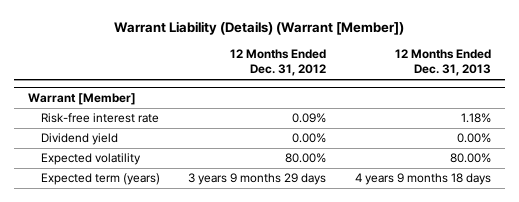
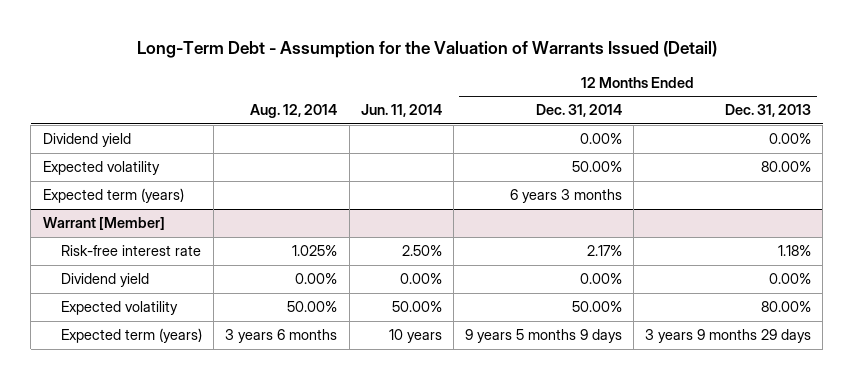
- Warrant Liability (Details) (Warrant [Member])
+ Long-Term Debt - Assumption for the Valuation of Warrants Issued (Detail)
- | 12 Months Ended Dec. 31, 2012 | 12 Months Ended Dec. 31, 2013
+ | Aug. 12, 2014 | Jun. 11, 2014 | 12 Months Ended Dec. 31, 2014 | 12 Months Ended Dec. 31, 2013
+ Dividend yield | | | 0.00% | 0.00%
+ Expected volatility | | | 50.00% | 80.00%
+ Expected term (years) | | | 6 years 3 months |
@ Warrant [Member]
- Expected term (years) | 3 years 9 months 29 days | 4 years 9 months 18 days
+ Expected term (years) | 3 years 6 months | 10 years | 9 years 5 months 9 days | 3 years 9 months 29 days

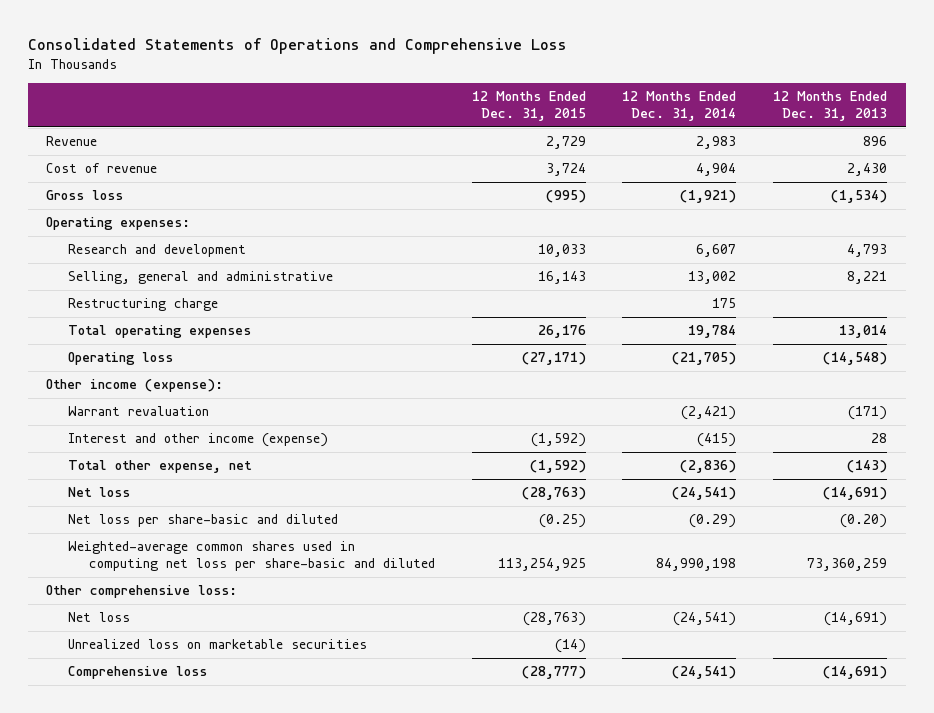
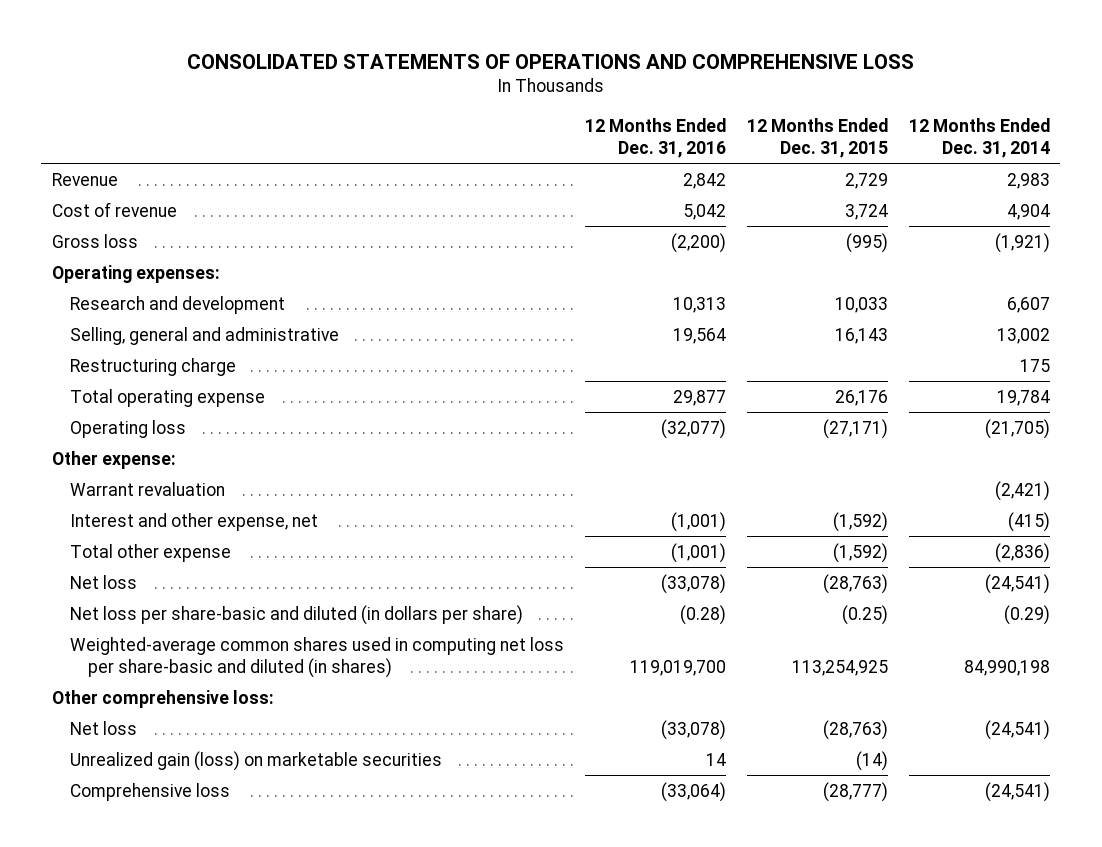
- Consolidated Statements of Operations and Comprehensive Loss
+ CONSOLIDATED STATEMENTS OF OPERATIONS AND COMPREHENSIVE LOSS
- | 12 Months Ended Dec. 31, 2015 | 12 Months Ended Dec. 31, 2014 | 12 Months Ended Dec. 31, 2013
+ | 12 Months Ended Dec. 31, 2016 | 12 Months Ended Dec. 31, 2015 | 12 Months Ended Dec. 31, 2014
- Total operating expenses | 26,176 | 19,784 | 13,014
+ Total operating expense | 29,877 | 26,176 | 19,784
- Other income (expense):
+ Other expense:
- Interest and other income (expense) | (1,592) | (415) | 28
- Total other expense, net | (1,592) | (2,836) | (143)
+ Interest and other expense, net | (1,001) | (1,592) | (415)
+ Total other expense | (1,001) | (1,592) | (2,836)
- Net loss per share-basic and diluted | (0.25) | (0.29) | (0.20)
- Weighted-average common shares used in computing net loss per share-basic and diluted | 113,254,925 | 84,990,198 | 73,360,259
+ Net loss per share-basic and diluted (in dollars per share) | (0.28) | (0.25) | (0.29)
+ Weighted-average common shares used in computing net loss per share-basic and diluted (in shares) | 119,019,700 | 113,254,925 | 84,990,198
- Unrealized loss on marketable securities | (14) | |
+ Unrealized gain (loss) on marketable securities | 14 | (14) |

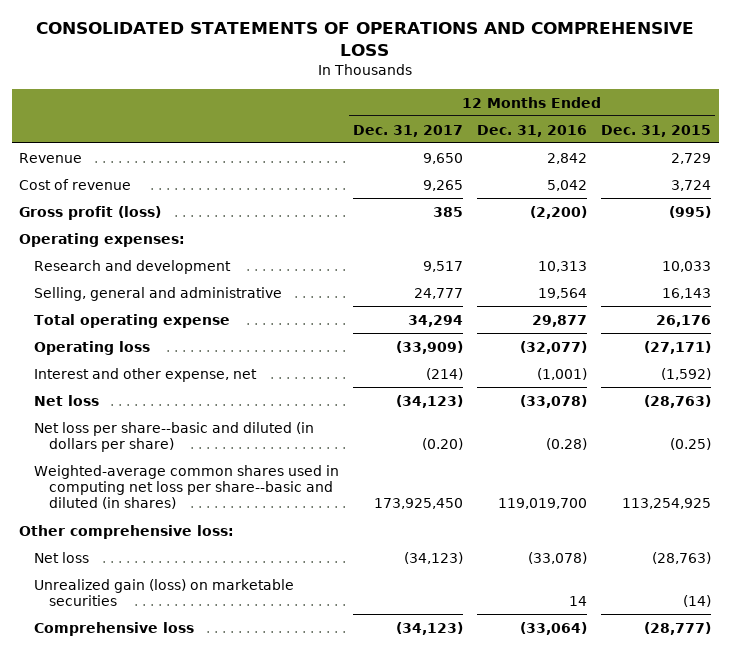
- | 12 Months Ended Dec. 31, 2016 | 12 Months Ended Dec. 31, 2015 | 12 Months Ended Dec. 31, 2014
+ | 12 Months Ended Dec. 31, 2017 | 12 Months Ended Dec. 31, 2016 | 12 Months Ended Dec. 31, 2015
- Gross loss | (2,200) | (995) | (1,921)
+ Gross profit (loss) | 385 | (2,200) | (995)
- Restructuring charge | | | 175
- Other expense:
- Warrant revaluation | | | (2,421)
- Total other expense | (1,001) | (1,592) | (2,836)
- Net loss per share-basic and diluted (in dollars per share) | (0.28) | (0.25) | (0.29)
- Weighted-average common shares used in computing net loss per share-basic and diluted (in shares) | 119,019,700 | 113,254,925 | 84,990,198
+ Net loss per share--basic and diluted (in dollars per share) | (0.20) | (0.28) | (0.25)
+ Weighted-average common shares used in computing net loss per share--basic and diluted (in shares) | 173,925,450 | 119,019,700 | 113,254,925

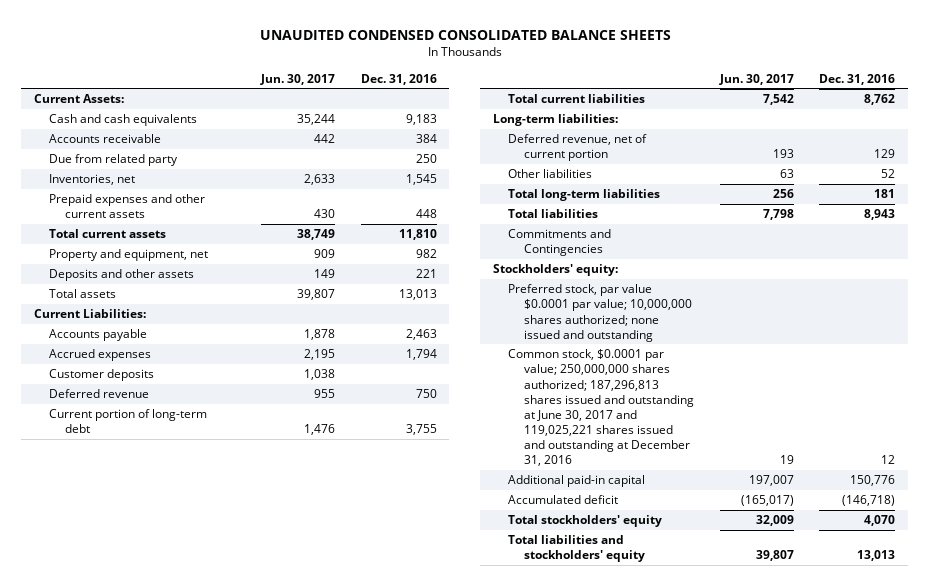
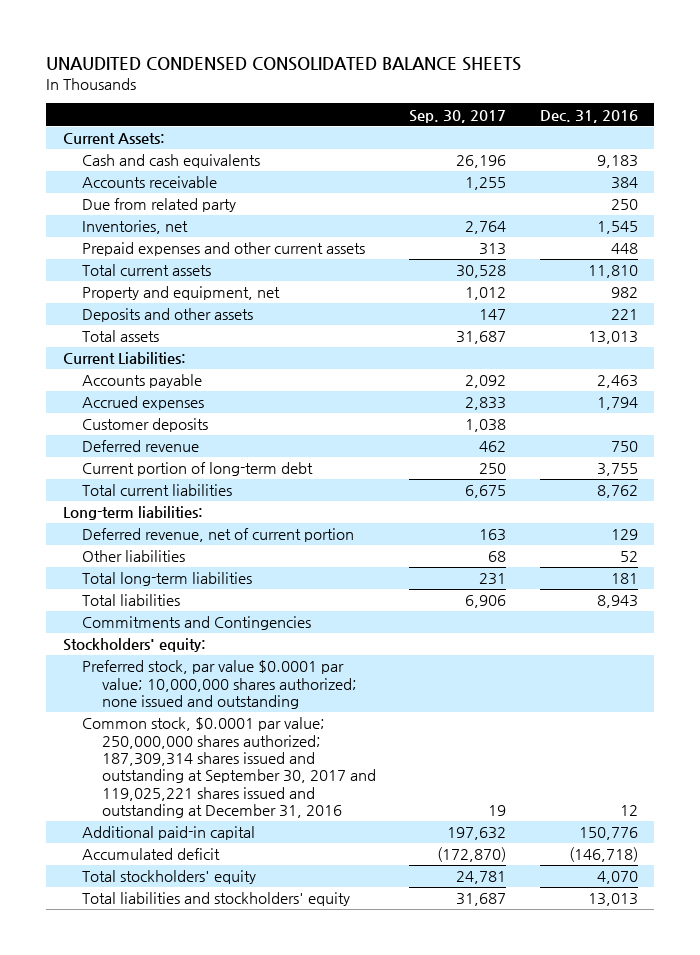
- | Jun. 30, 2017 | Dec. 31, 2016
+ | Sep. 30, 2017 | Dec. 31, 2016
- Common stock, $0.0001 par value; 250,000,000 shares authorized; 187,296,813 shares issued and outstanding at June 30, 2017 and 119,025,221 shares issued and outstanding at December 31, 2016 | 19 | 12
+ Common stock, $0.0001 par value; 250,000,000 shares authorized; 187,309,314 shares issued and outstanding at September 30, 2017 and 119,025,221 shares issued and outstanding at December 31, 2016 | 19 | 12

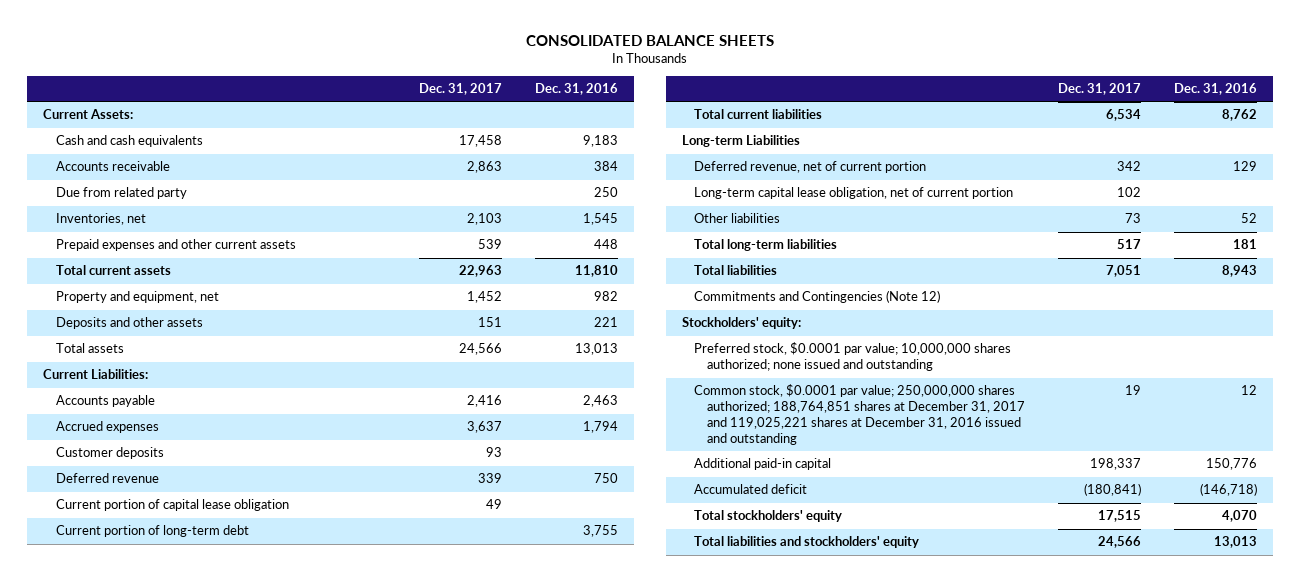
- UNAUDITED CONDENSED CONSOLIDATED BALANCE SHEETS
+ CONSOLIDATED BALANCE SHEETS
- | Sep. 30, 2017 | Dec. 31, 2016
+ | Dec. 31, 2017 | Dec. 31, 2016
+ Current portion of capital lease obligation | 49 |
- Long-term liabilities:
+ Long-term Liabilities
+ Long-term capital lease obligation, net of current portion | 102 |
- Commitments and Contingencies
+ Commitments and Contingencies (Note 12)
- Preferred stock, par value $0.0001 par value; 10,000,000 shares authorized; none issued and outstanding
- Common stock, $0.0001 par value; 250,000,000 shares authorized; 187,309,314 shares issued and outstanding at September 30, 2017 and 119,025,221 shares issued and outstanding at December 31, 2016 | 19 | 12
+ Preferred stock, $0.0001 par value; 10,000,000 shares authorized; none issued and outstanding
+ Common stock, $0.0001 par value; 250,000,000 shares authorized; 188,764,851 shares at December 31, 2017 and 119,025,221 shares at December 31, 2016 issued and outstanding | 19 | 12

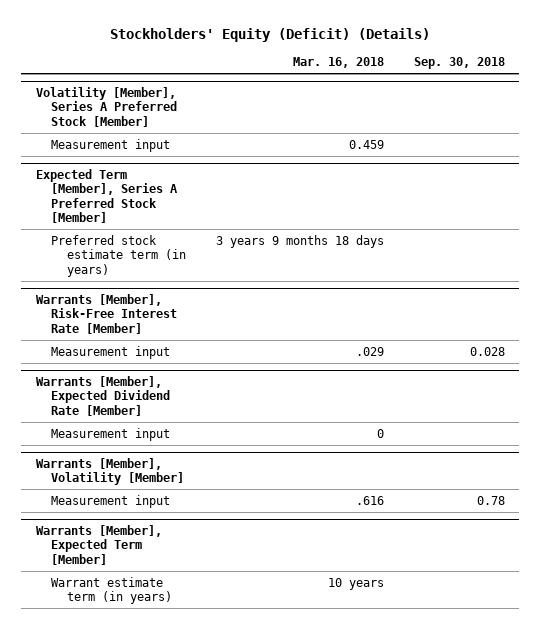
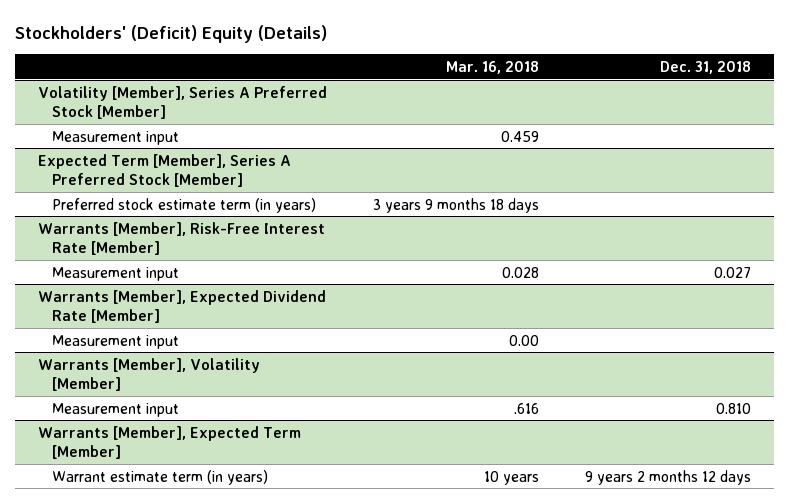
- Stockholders' Equity (Deficit) (Details)
+ Stockholders' (Deficit) Equity (Details)
- | Mar. 16, 2018 | Sep. 30, 2018
+ | Mar. 16, 2018 | Dec. 31, 2018
@ Warrants [Member], Risk-Free Interest Rate [Member]
- Measurement input | .029 | 0.028
+ Measurement input | 0.028 | 0.027
@ Warrants [Member], Expected Dividend Rate [Member]
- Measurement input | 0 |
+ Measurement input | 0.00 |

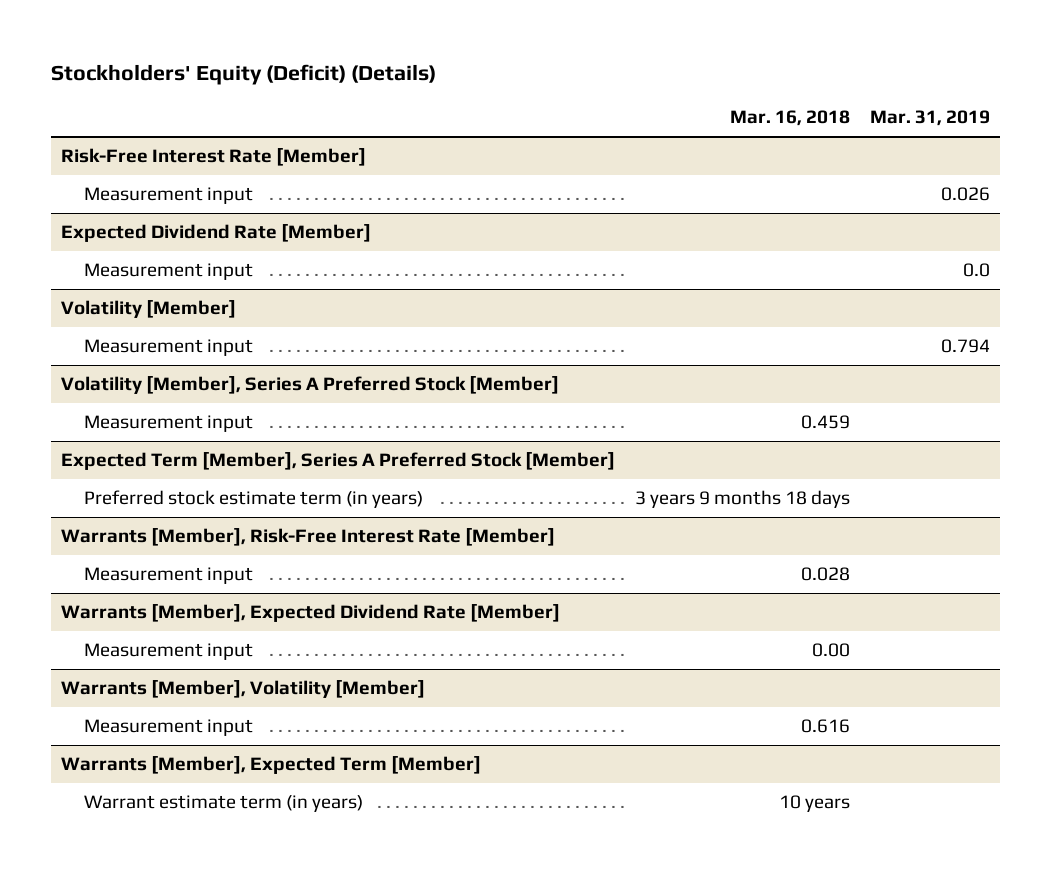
- Stockholders' (Deficit) Equity (Details)
+ Stockholders' Equity (Deficit) (Details)
- | Mar. 16, 2018 | Dec. 31, 2018
+ | Mar. 16, 2018 | Mar. 31, 2019
+ Risk-Free Interest Rate [Member]
+ Measurement input | | 0.026
+ Expected Dividend Rate [Member]
+ Measurement input | | 0.0
+ Volatility [Member]
+ Measurement input | | 0.794
@ Warrants [Member], Volatility [Member]
- Measurement input | .616 | 0.810
+ Measurement input | 0.616 |

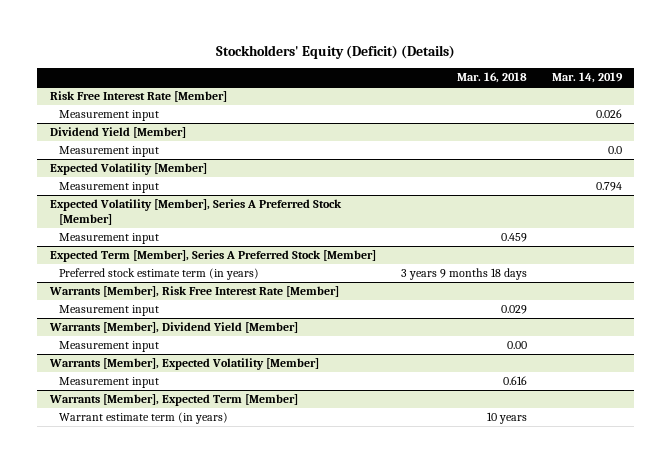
- | Mar. 16, 2018 | Mar. 31, 2019
+ | Mar. 16, 2018 | Mar. 14, 2019
- Risk-Free Interest Rate [Member]
+ Risk Free Interest Rate [Member]
- Expected Dividend Rate [Member]
+ Dividend Yield [Member]
- Volatility [Member]
+ Expected Volatility [Member]
- Volatility [Member], Series A Preferred Stock [Member]
+ Expected Volatility [Member], Series A Preferred Stock [Member]
- Warrants [Member], Risk-Free Interest Rate [Member]
- Measurement input | 0.028 |
- Warrants [Member], Expected Dividend Rate [Member]
+ Warrants [Member], Risk Free Interest Rate [Member]
+ Measurement input | 0.029 |
+ Warrants [Member], Dividend Yield [Member]
- Warrants [Member], Volatility [Member]
+ Warrants [Member], Expected Volatility [Member]

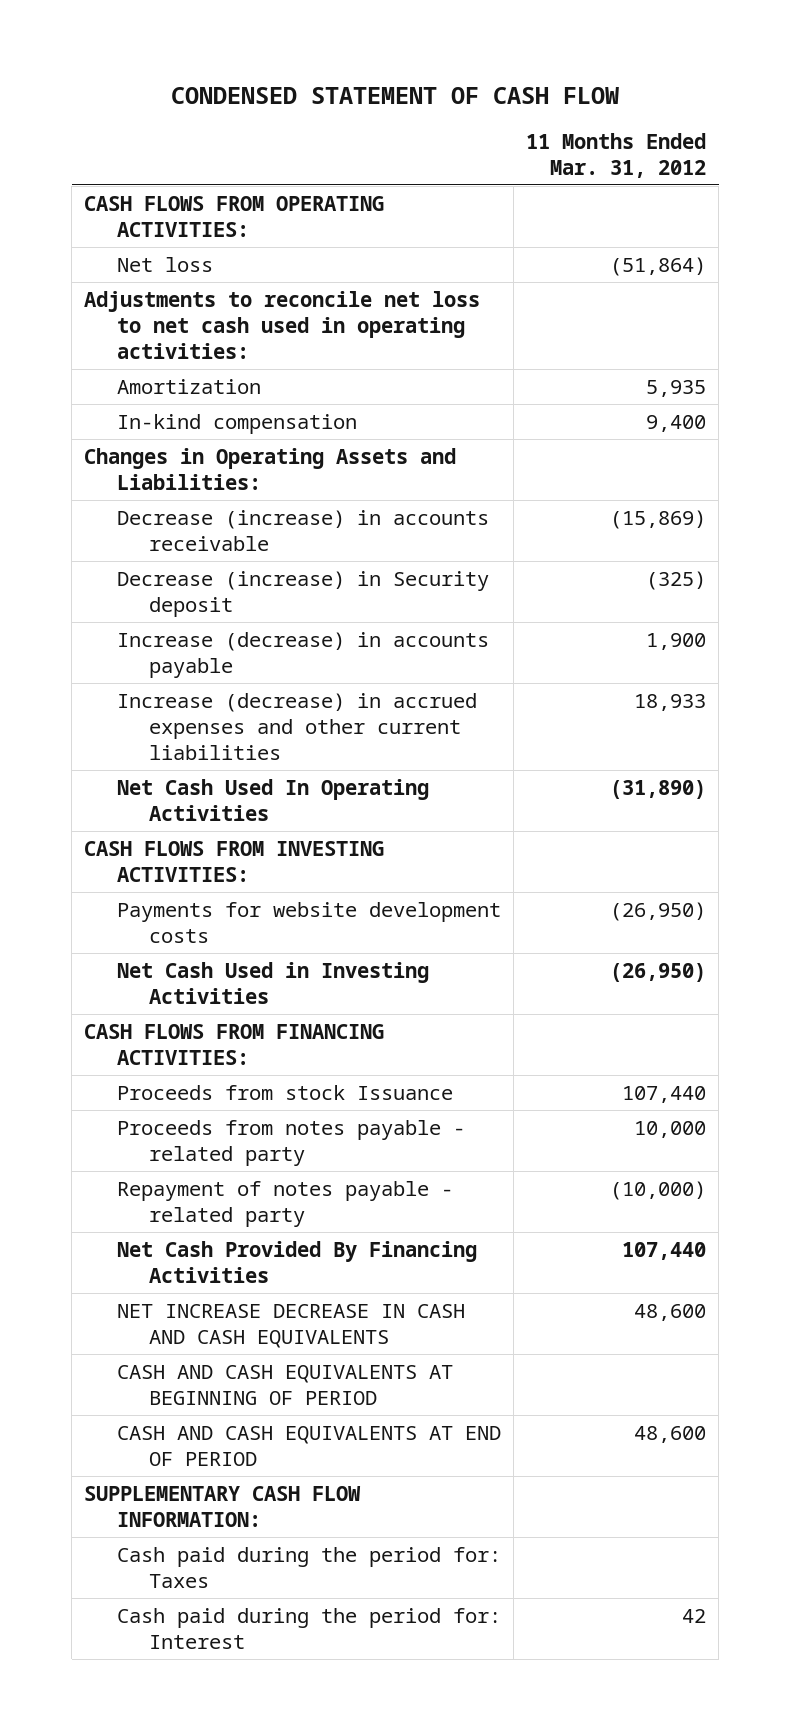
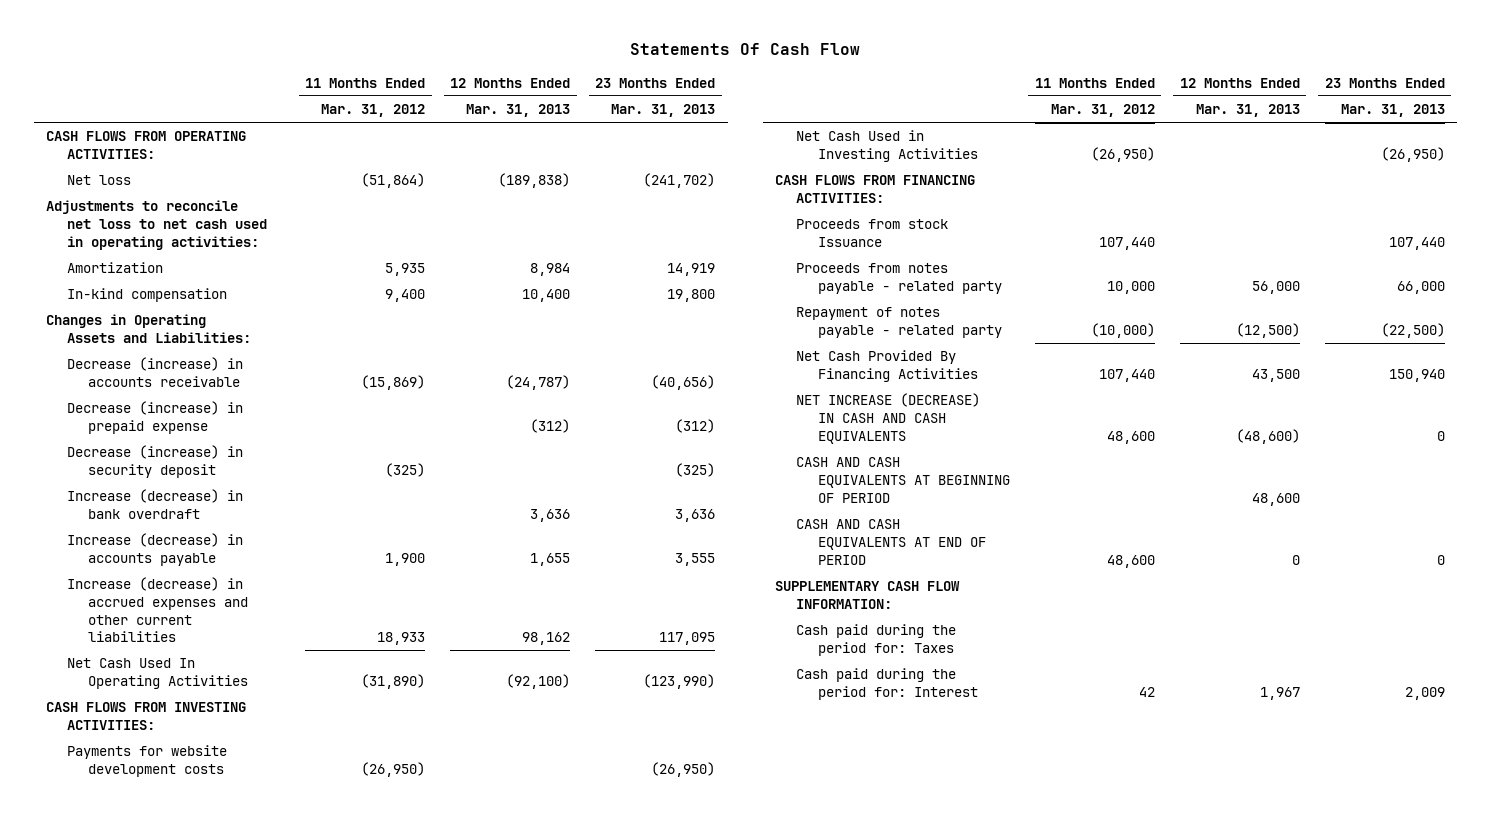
- CONDENSED STATEMENT OF CASH FLOW
+ Statements Of Cash Flow
- | 11 Months Ended Mar. 31, 2012
+ | 11 Months Ended Mar. 31, 2012 | 12 Months Ended Mar. 31, 2013 | 23 Months Ended Mar. 31, 2013
- Decrease (increase) in Security deposit | (325)
+ Decrease (increase) in prepaid expense | | (312) | (312)
+ Decrease (increase) in security deposit | (325) | | (325)
+ Increase (decrease) in bank overdraft | | 3,636 | 3,636
- NET INCREASE DECREASE IN CASH AND CASH EQUIVALENTS | 48,600
+ NET INCREASE (DECREASE) IN CASH AND CASH EQUIVALENTS | 48,600 | (48,600) | 0

